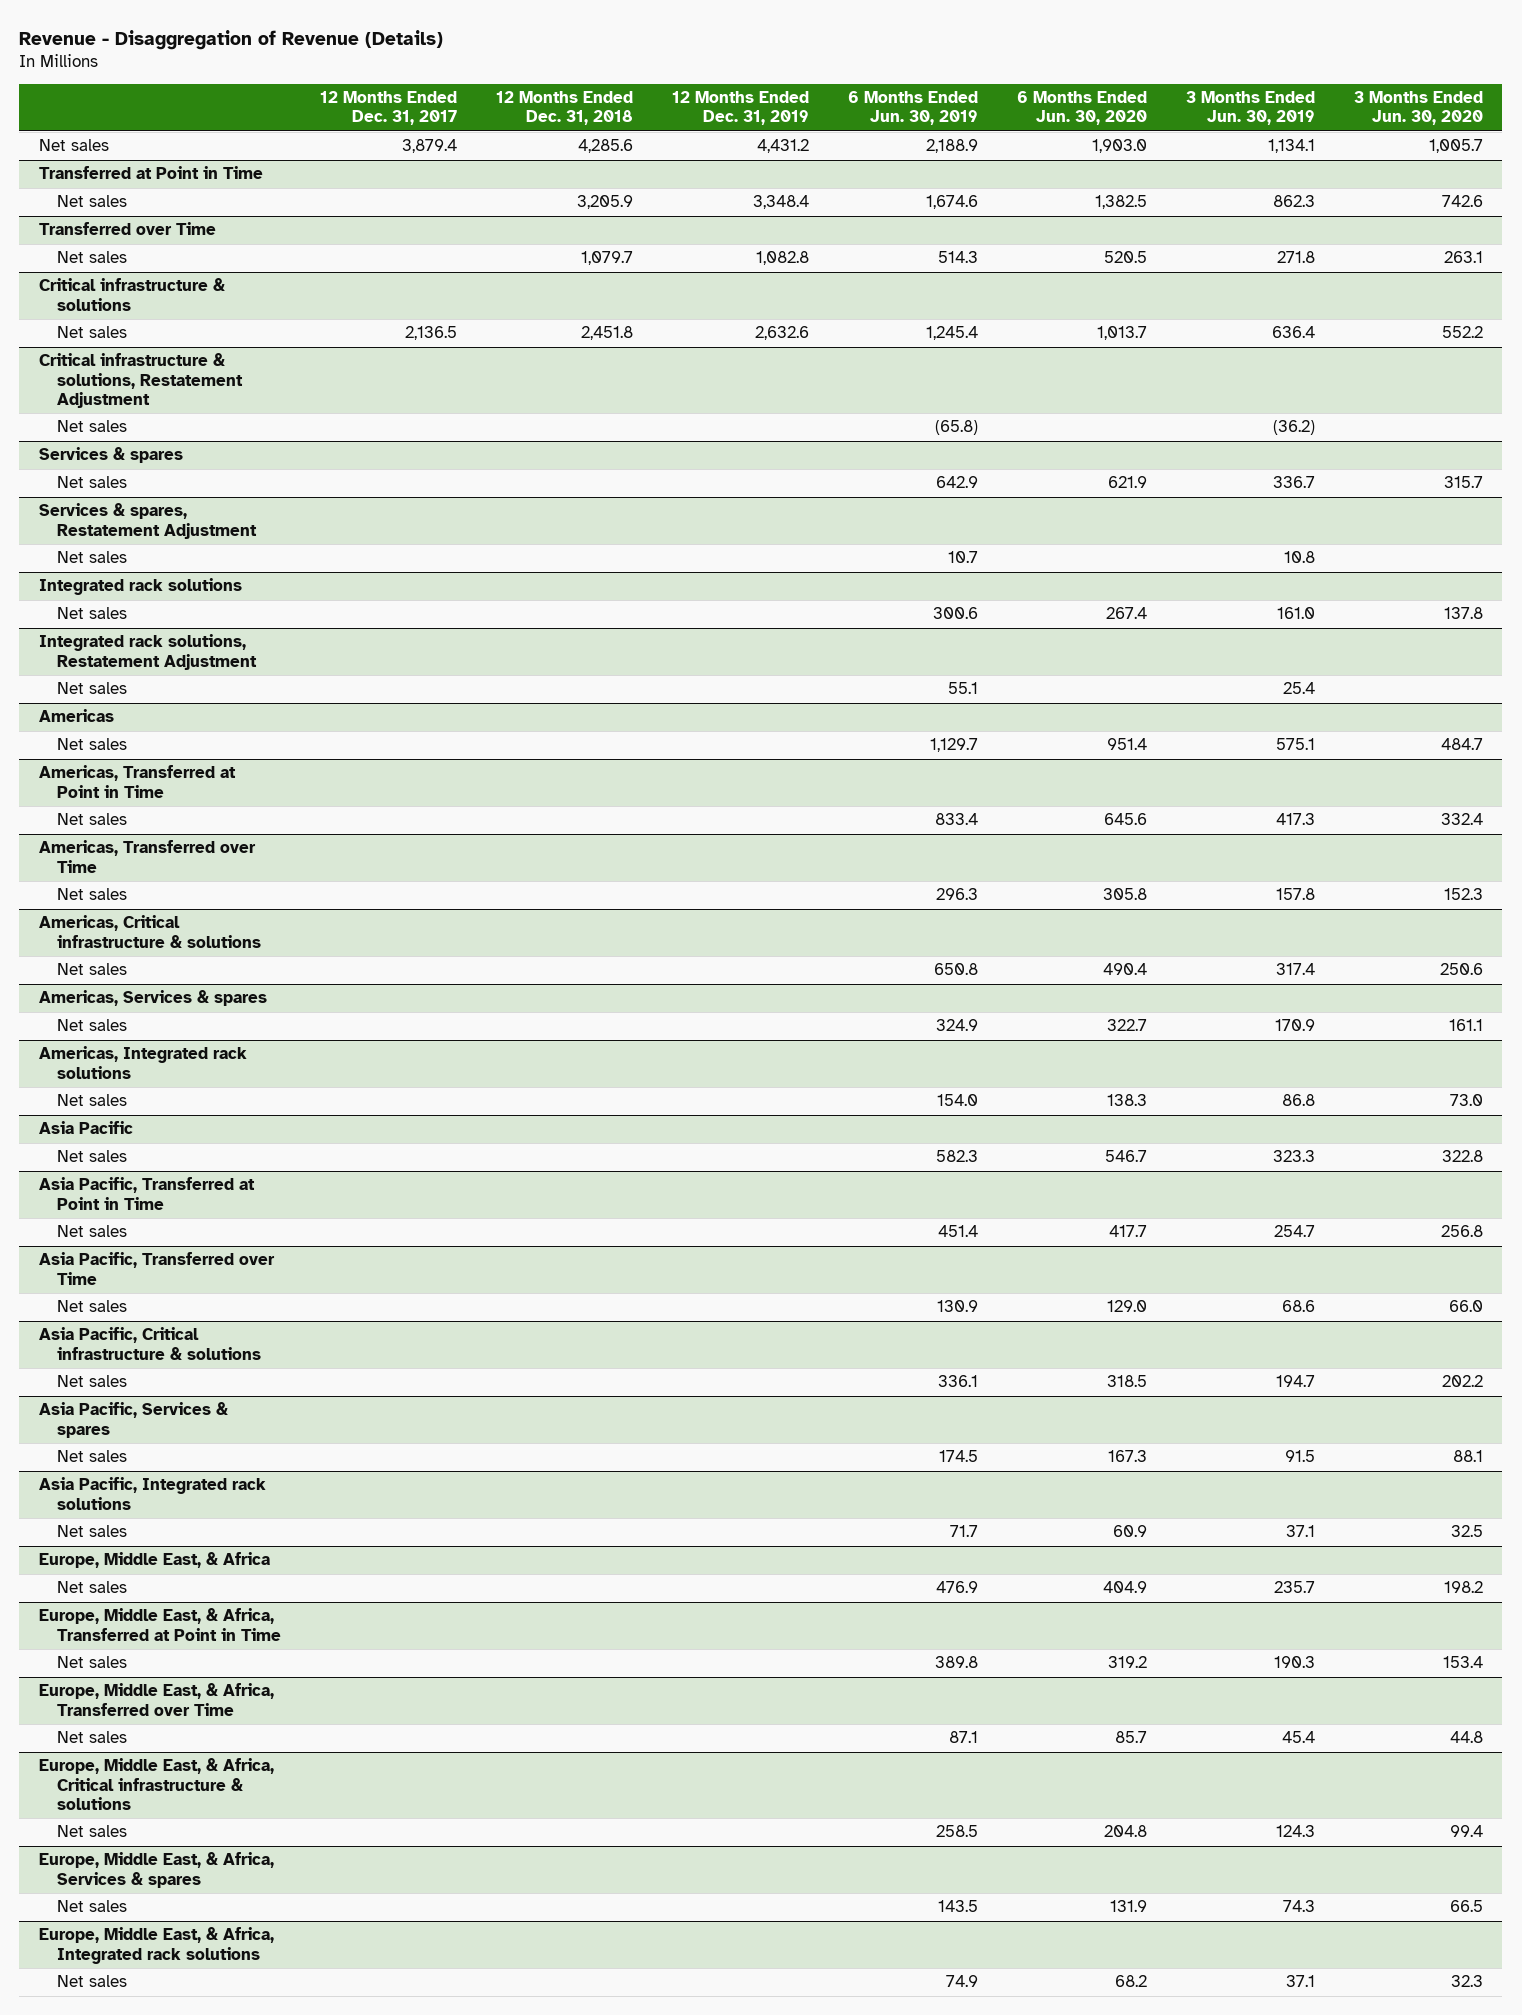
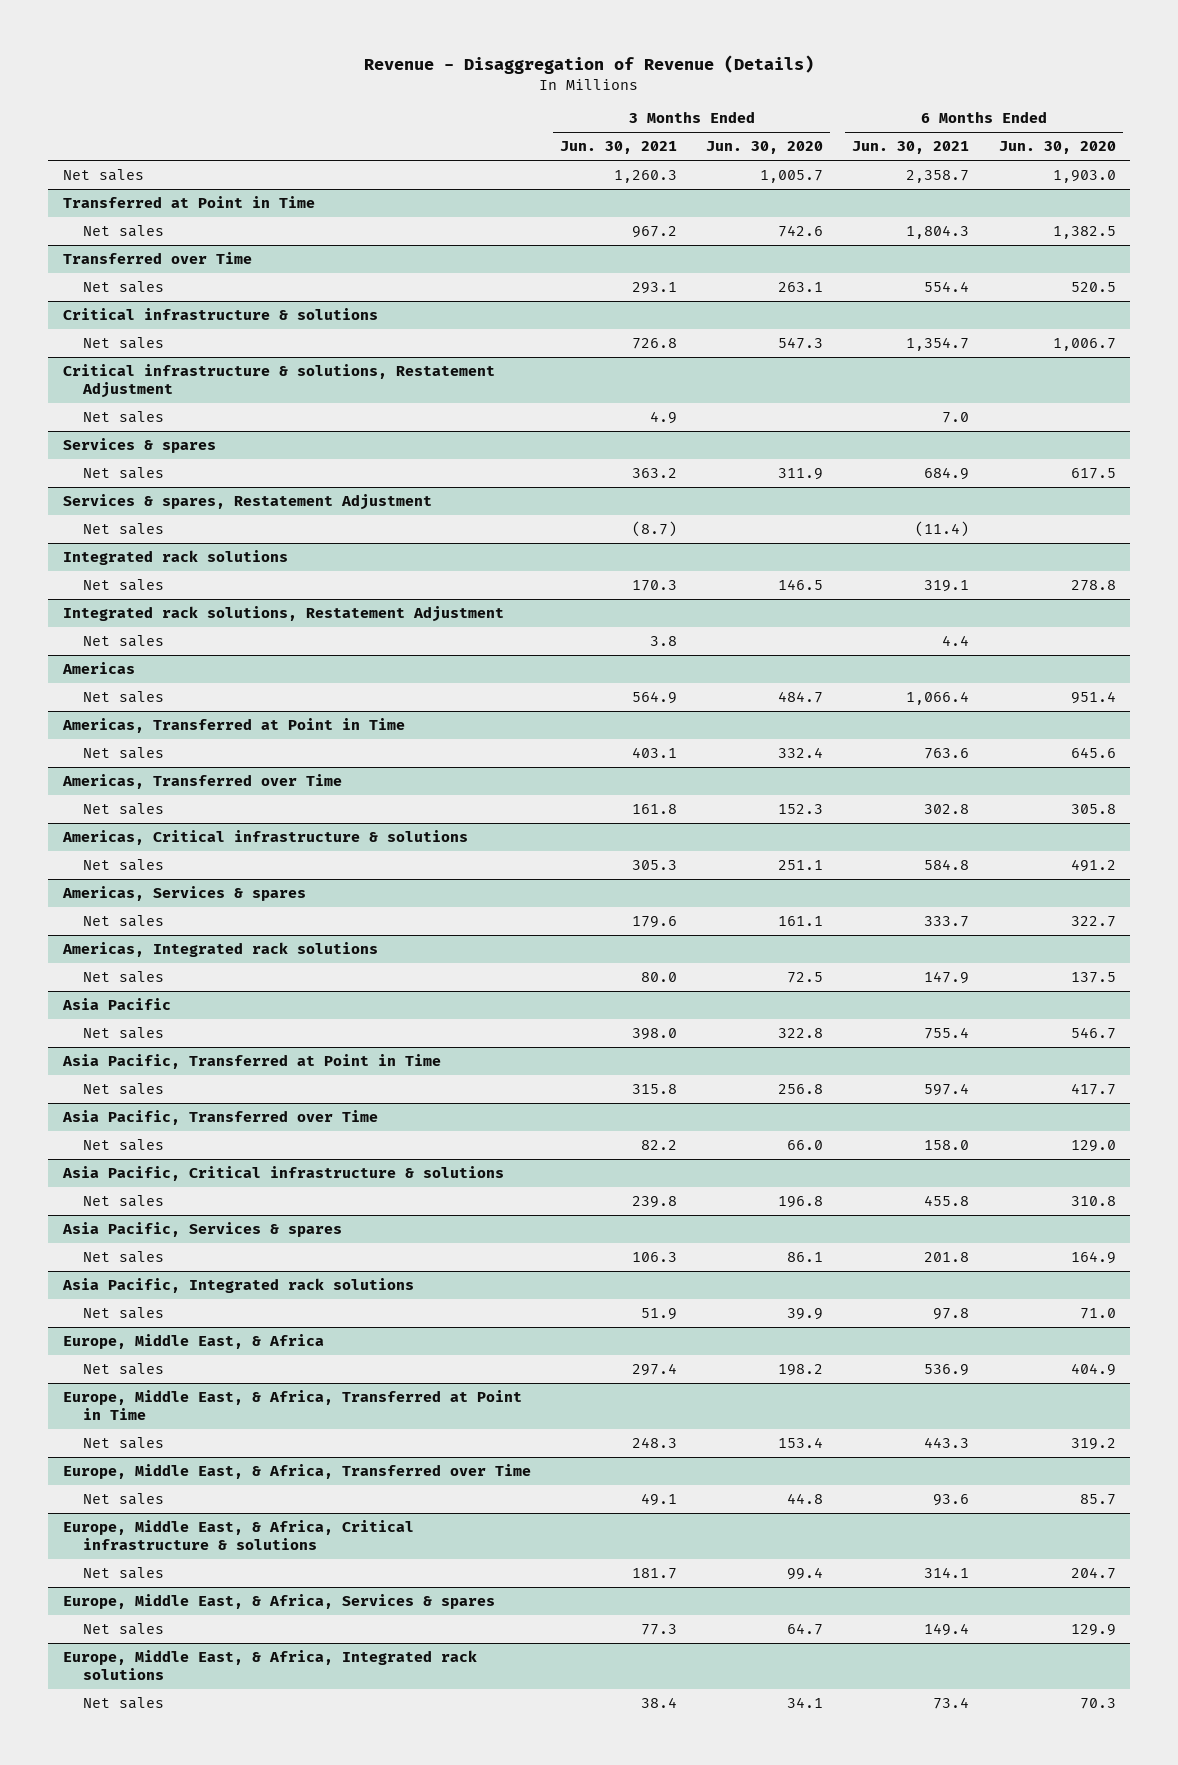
- | 12 Months Ended Dec. 31, 2017 | 12 Months Ended Dec. 31, 2018 | 12 Months Ended Dec. 31, 2019 | 6 Months Ended Jun. 30, 2019 | 6 Months Ended Jun. 30, 2020 | 3 Months Ended Jun. 30, 2019 | 3 Months Ended Jun. 30, 2020
+ | 3 Months Ended Jun. 30, 2021 | 3 Months Ended Jun. 30, 2020 | 6 Months Ended Jun. 30, 2021 | 6 Months Ended Jun. 30, 2020
@ Critical infrastructure & solutions
- Net sales | 2,136.5 | 2,451.8 | 2,632.6 | 1,245.4 | 1,013.7 | 636.4 | 552.2
+ Net sales | 726.8 | 547.3 | 1,354.7 | 1,006.7
@ Services & spares
- Net sales | | | | 642.9 | 621.9 | 336.7 | 315.7
+ Net sales | 363.2 | 311.9 | 684.9 | 617.5
@ Integrated rack solutions
- Net sales | | | | 300.6 | 267.4 | 161.0 | 137.8
+ Net sales | 170.3 | 146.5 | 319.1 | 278.8
@ Americas, Critical infrastructure & solutions
- Net sales | | | | 650.8 | 490.4 | 317.4 | 250.6
+ Net sales | 305.3 | 251.1 | 584.8 | 491.2
@ Americas, Integrated rack solutions
- Net sales | | | | 154.0 | 138.3 | 86.8 | 73.0
+ Net sales | 80.0 | 72.5 | 147.9 | 137.5
@ Asia Pacific, Critical infrastructure & solutions
- Net sales | | | | 336.1 | 318.5 | 194.7 | 202.2
+ Net sales | 239.8 | 196.8 | 455.8 | 310.8
@ Asia Pacific, Services & spares
- Net sales | | | | 174.5 | 167.3 | 91.5 | 88.1
+ Net sales | 106.3 | 86.1 | 201.8 | 164.9
@ Asia Pacific, Integrated rack solutions
- Net sales | | | | 71.7 | 60.9 | 37.1 | 32.5
+ Net sales | 51.9 | 39.9 | 97.8 | 71.0
@ Europe, Middle East, & Africa, Critical infrastructure & solutions
- Net sales | | | | 258.5 | 204.8 | 124.3 | 99.4
+ Net sales | 181.7 | 99.4 | 314.1 | 204.7
@ Europe, Middle East, & Africa, Services & spares
- Net sales | | | | 143.5 | 131.9 | 74.3 | 66.5
+ Net sales | 77.3 | 64.7 | 149.4 | 129.9
@ Europe, Middle East, & Africa, Integrated rack solutions
- Net sales | | | | 74.9 | 68.2 | 37.1 | 32.3
+ Net sales | 38.4 | 34.1 | 73.4 | 70.3

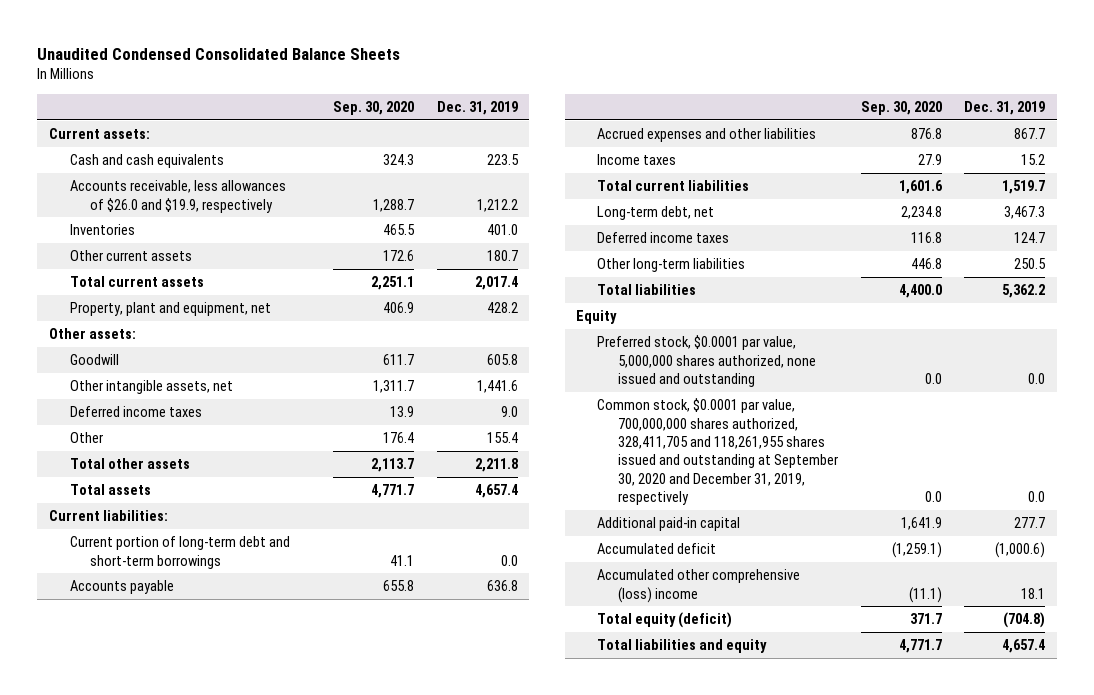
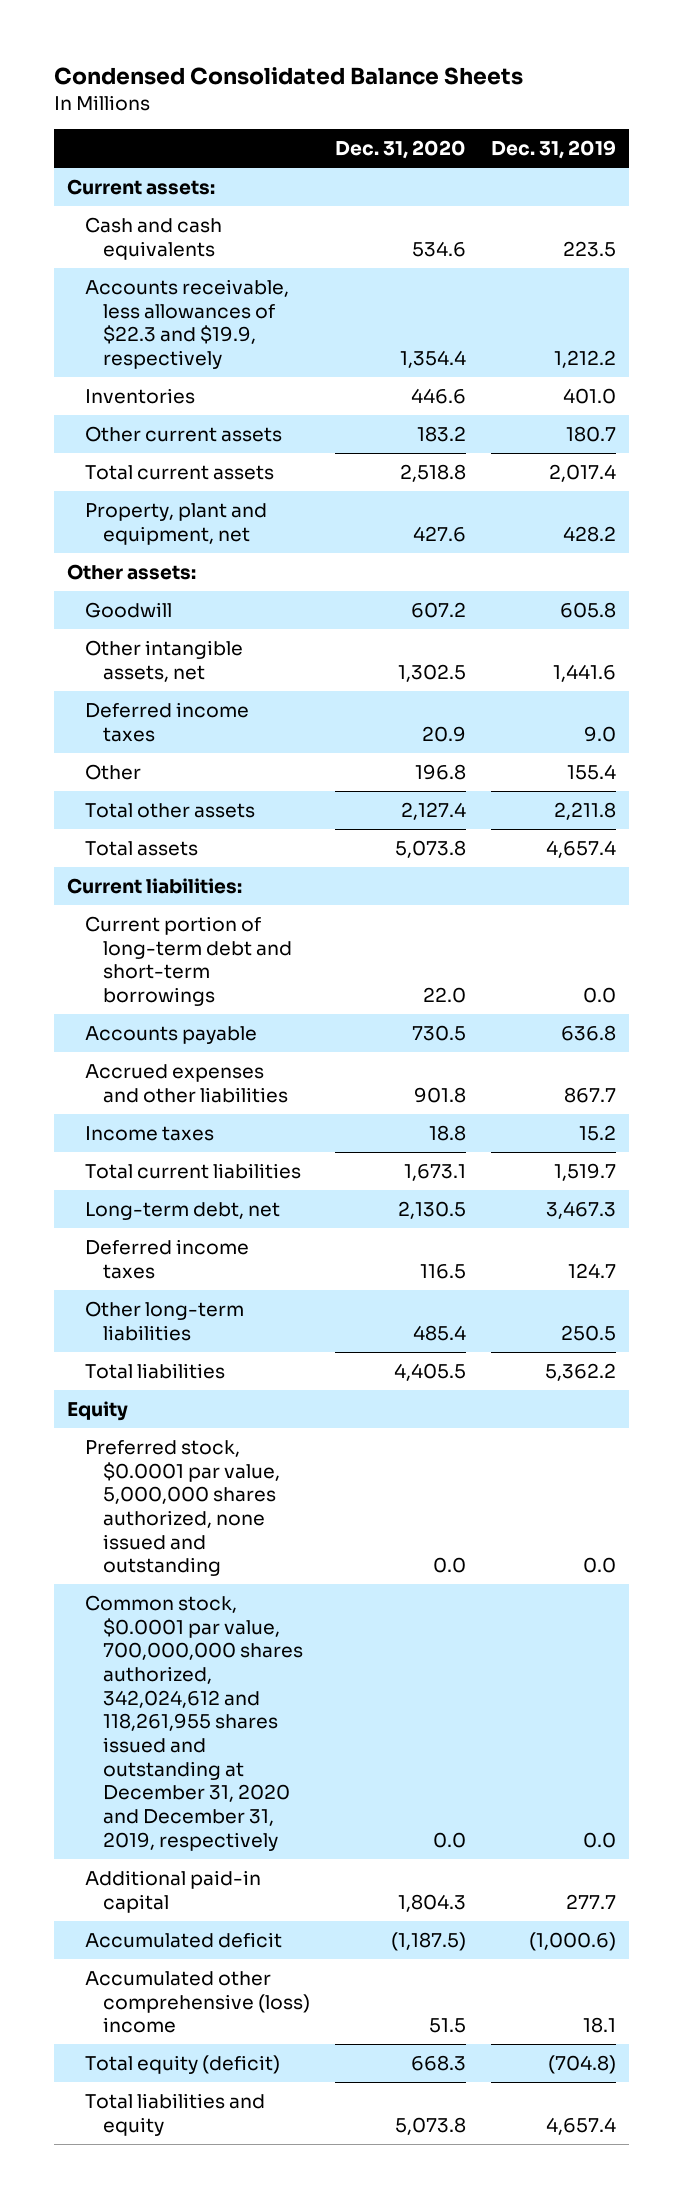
- Unaudited Condensed Consolidated Balance Sheets
+ Condensed Consolidated Balance Sheets
- | Sep. 30, 2020 | Dec. 31, 2019
+ | Dec. 31, 2020 | Dec. 31, 2019
- Accounts receivable, less allowances of $26.0 and $19.9, respectively | 1,288.7 | 1,212.2
+ Accounts receivable, less allowances of $22.3 and $19.9, respectively | 1,354.4 | 1,212.2
- Common stock, $0.0001 par value, 700,000,000 shares authorized, 328,411,705 and 118,261,955 shares issued and outstanding at September 30, 2020 and December 31, 2019, respectively | 0.0 | 0.0
+ Common stock, $0.0001 par value, 700,000,000 shares authorized, 342,024,612 and 118,261,955 shares issued and outstanding at December 31, 2020 and December 31, 2019, respectively | 0.0 | 0.0

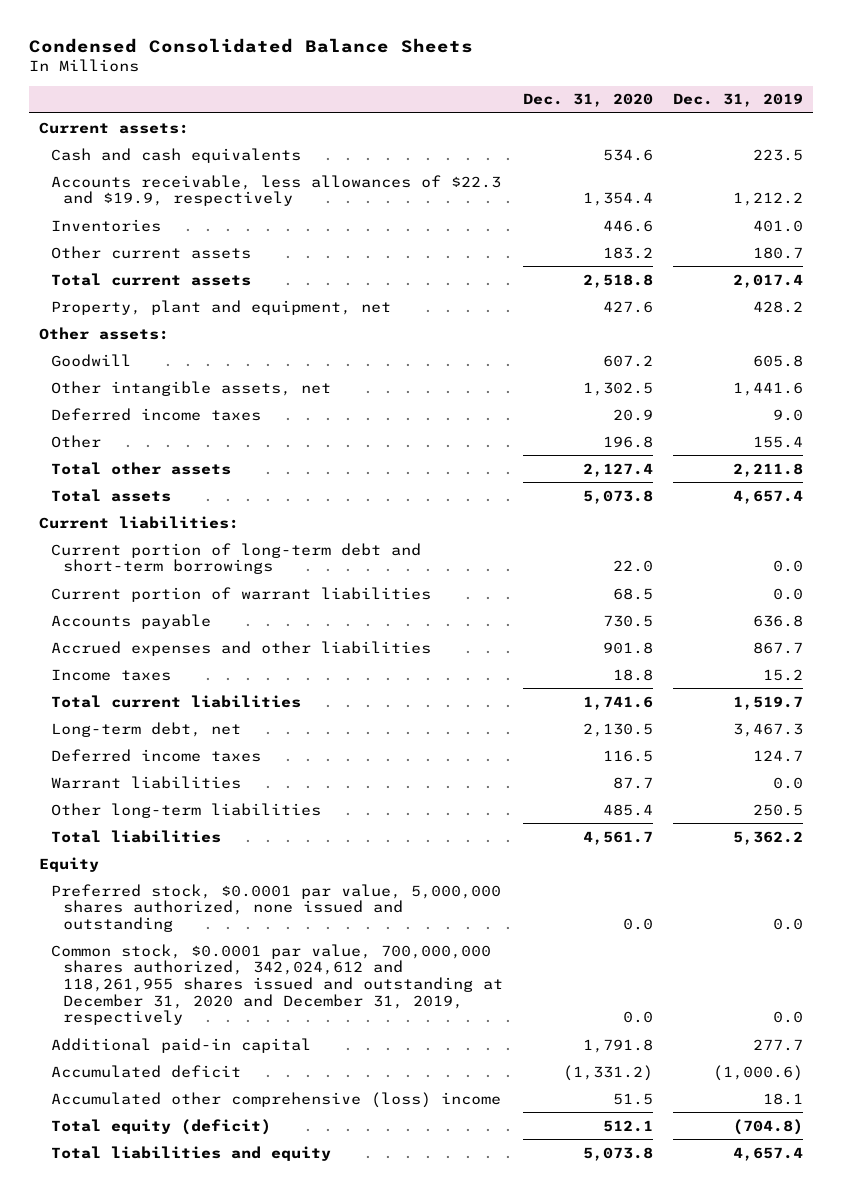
+ Current portion of warrant liabilities | 68.5 | 0.0
- Total current liabilities | 1,673.1 | 1,519.7
+ Total current liabilities | 1,741.6 | 1,519.7
+ Warrant liabilities | 87.7 | 0.0
- Total liabilities | 4,405.5 | 5,362.2
+ Total liabilities | 4,561.7 | 5,362.2
- Additional paid-in capital | 1,804.3 | 277.7
- Accumulated deficit | (1,187.5) | (1,000.6)
+ Additional paid-in capital | 1,791.8 | 277.7
+ Accumulated deficit | (1,331.2) | (1,000.6)
- Total equity (deficit) | 668.3 | (704.8)
+ Total equity (deficit) | 512.1 | (704.8)

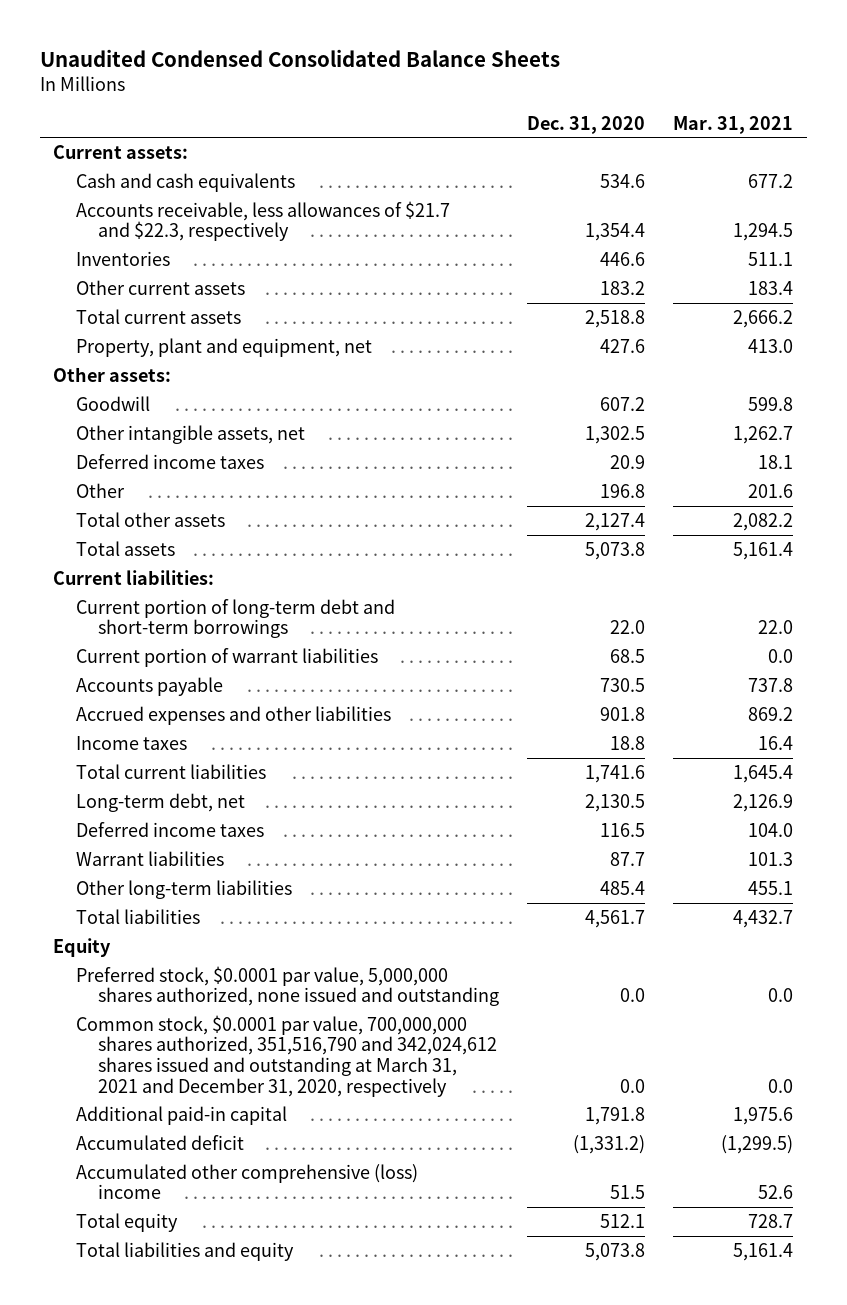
- Condensed Consolidated Balance Sheets
+ Unaudited Condensed Consolidated Balance Sheets
- | Dec. 31, 2020 | Dec. 31, 2019
+ | Dec. 31, 2020 | Mar. 31, 2021
- Accounts receivable, less allowances of $22.3 and $19.9, respectively | 1,354.4 | 1,212.2
+ Accounts receivable, less allowances of $21.7 and $22.3, respectively | 1,354.4 | 1,294.5
- Common stock, $0.0001 par value, 700,000,000 shares authorized, 342,024,612 and 118,261,955 shares issued and outstanding at December 31, 2020 and December 31, 2019, respectively | 0.0 | 0.0
+ Common stock, $0.0001 par value, 700,000,000 shares authorized, 351,516,790 and 342,024,612 shares issued and outstanding at March 31, 2021 and December 31, 2020, respectively | 0.0 | 0.0
- Total equity (deficit) | 512.1 | (704.8)
+ Total equity | 512.1 | 728.7

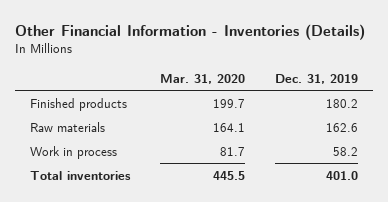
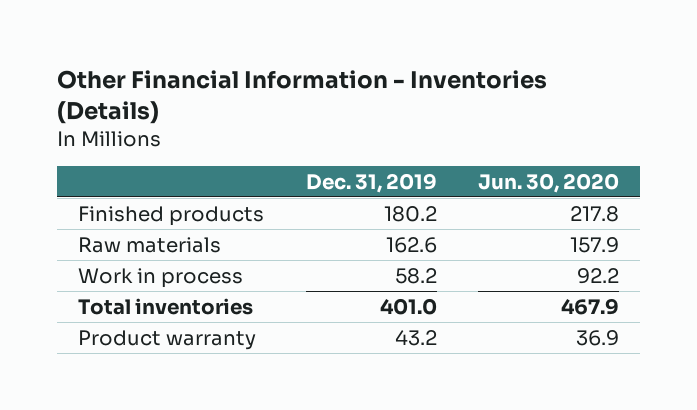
- | Mar. 31, 2020 | Dec. 31, 2019
+ | Dec. 31, 2019 | Jun. 30, 2020
+ Product warranty | 43.2 | 36.9

